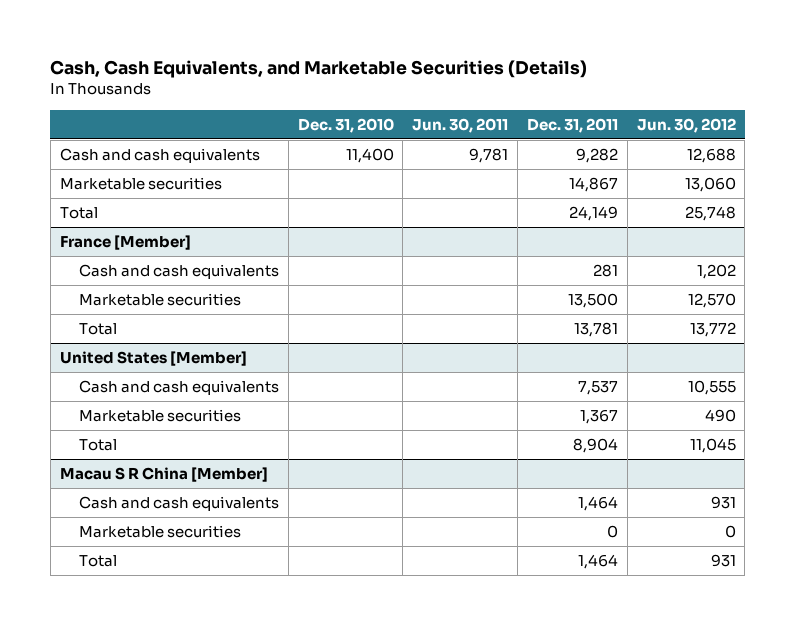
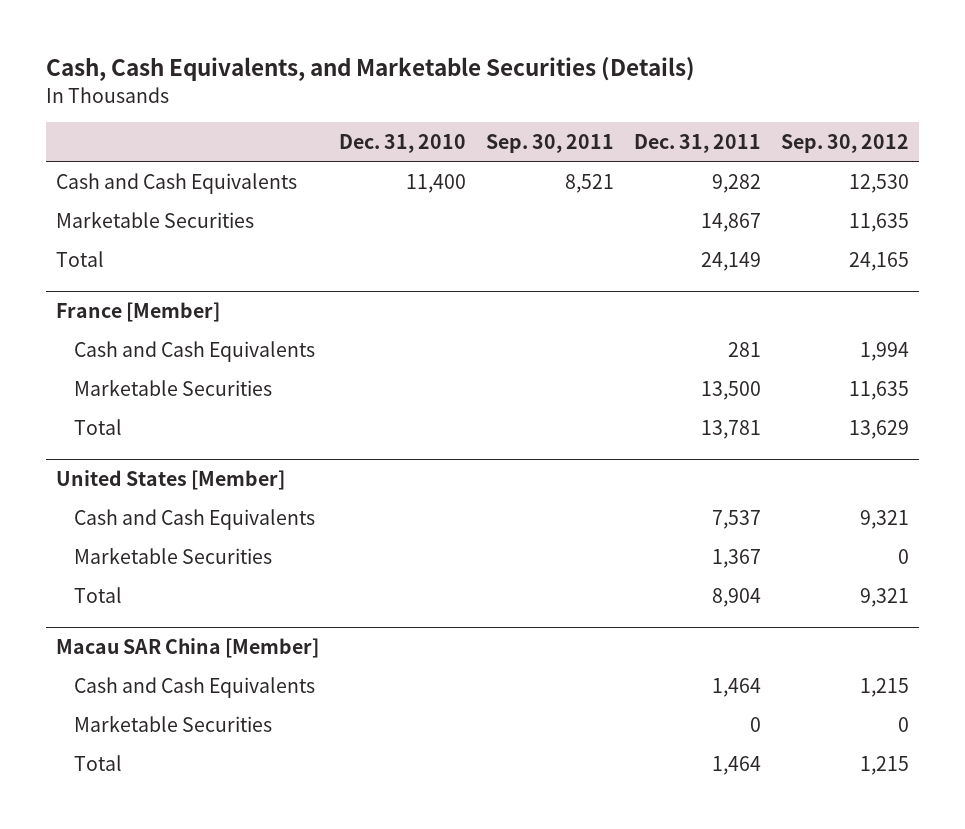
- | Dec. 31, 2010 | Jun. 30, 2011 | Dec. 31, 2011 | Jun. 30, 2012
+ | Dec. 31, 2010 | Sep. 30, 2011 | Dec. 31, 2011 | Sep. 30, 2012
- Cash and cash equivalents | 11,400 | 9,781 | 9,282 | 12,688
- Marketable securities | | | 14,867 | 13,060
+ Cash and Cash Equivalents | 11,400 | 8,521 | 9,282 | 12,530
+ Marketable Securities | | | 14,867 | 11,635
@ France [Member]
- Cash and cash equivalents | | | 281 | 1,202
- Marketable securities | | | 13,500 | 12,570
+ Cash and Cash Equivalents | | | 281 | 1,994
+ Marketable Securities | | | 13,500 | 11,635
@ United States [Member]
- Cash and cash equivalents | | | 7,537 | 10,555
- Marketable securities | | | 1,367 | 490
+ Cash and Cash Equivalents | | | 7,537 | 9,321
+ Marketable Securities | | | 1,367 | 0
- Macau S R China [Member]
- Cash and cash equivalents | | | 1,464 | 931
- Marketable securities | | | 0 | 0
+ Macau SAR China [Member]
+ Cash and Cash Equivalents | | | 1,464 | 1,215
+ Marketable Securities | | | 0 | 0

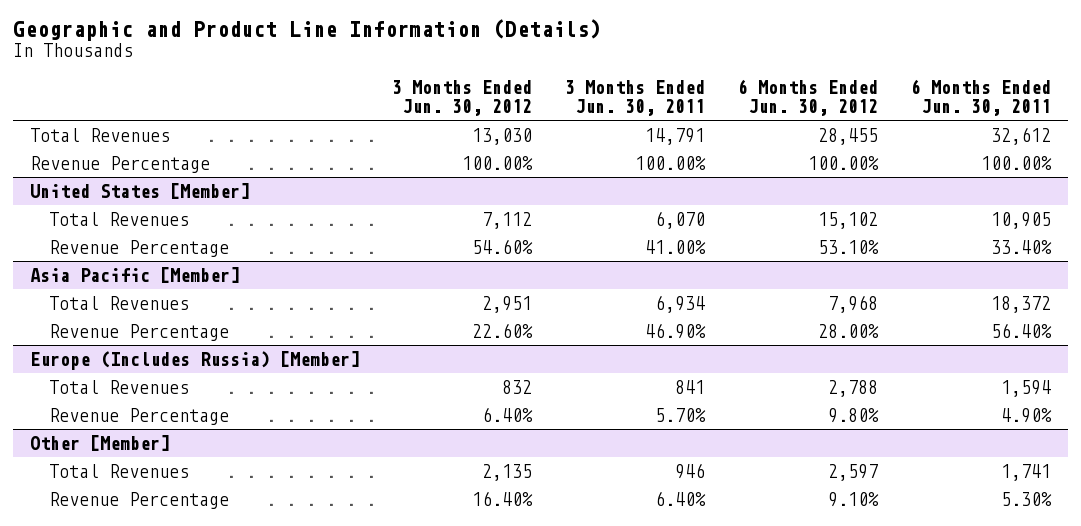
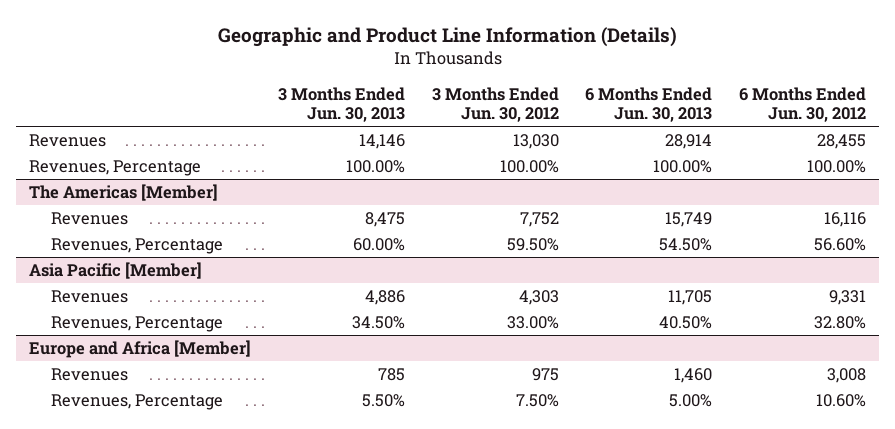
- | 3 Months Ended Jun. 30, 2012 | 3 Months Ended Jun. 30, 2011 | 6 Months Ended Jun. 30, 2012 | 6 Months Ended Jun. 30, 2011
+ | 3 Months Ended Jun. 30, 2013 | 3 Months Ended Jun. 30, 2012 | 6 Months Ended Jun. 30, 2013 | 6 Months Ended Jun. 30, 2012
- Total Revenues | 13,030 | 14,791 | 28,455 | 32,612
- Revenue Percentage | 100.00% | 100.00% | 100.00% | 100.00%
- United States [Member]
- Total Revenues | 7,112 | 6,070 | 15,102 | 10,905
- Revenue Percentage | 54.60% | 41.00% | 53.10% | 33.40%
+ Revenues | 14,146 | 13,030 | 28,914 | 28,455
+ Revenues, Percentage | 100.00% | 100.00% | 100.00% | 100.00%
+ The Americas [Member]
+ Revenues | 8,475 | 7,752 | 15,749 | 16,116
+ Revenues, Percentage | 60.00% | 59.50% | 54.50% | 56.60%
@ Asia Pacific [Member]
- Total Revenues | 2,951 | 6,934 | 7,968 | 18,372
- Revenue Percentage | 22.60% | 46.90% | 28.00% | 56.40%
- Europe (Includes Russia) [Member]
- Total Revenues | 832 | 841 | 2,788 | 1,594
- Revenue Percentage | 6.40% | 5.70% | 9.80% | 4.90%
- Other [Member]
- Total Revenues | 2,135 | 946 | 2,597 | 1,741
- Revenue Percentage | 16.40% | 6.40% | 9.10% | 5.30%
@ Asia Pacific [Member]
+ Revenues | 4,886 | 4,303 | 11,705 | 9,331
+ Revenues, Percentage | 34.50% | 33.00% | 40.50% | 32.80%
+ Europe and Africa [Member]
+ Revenues | 785 | 975 | 1,460 | 3,008
+ Revenues, Percentage | 5.50% | 7.50% | 5.00% | 10.60%

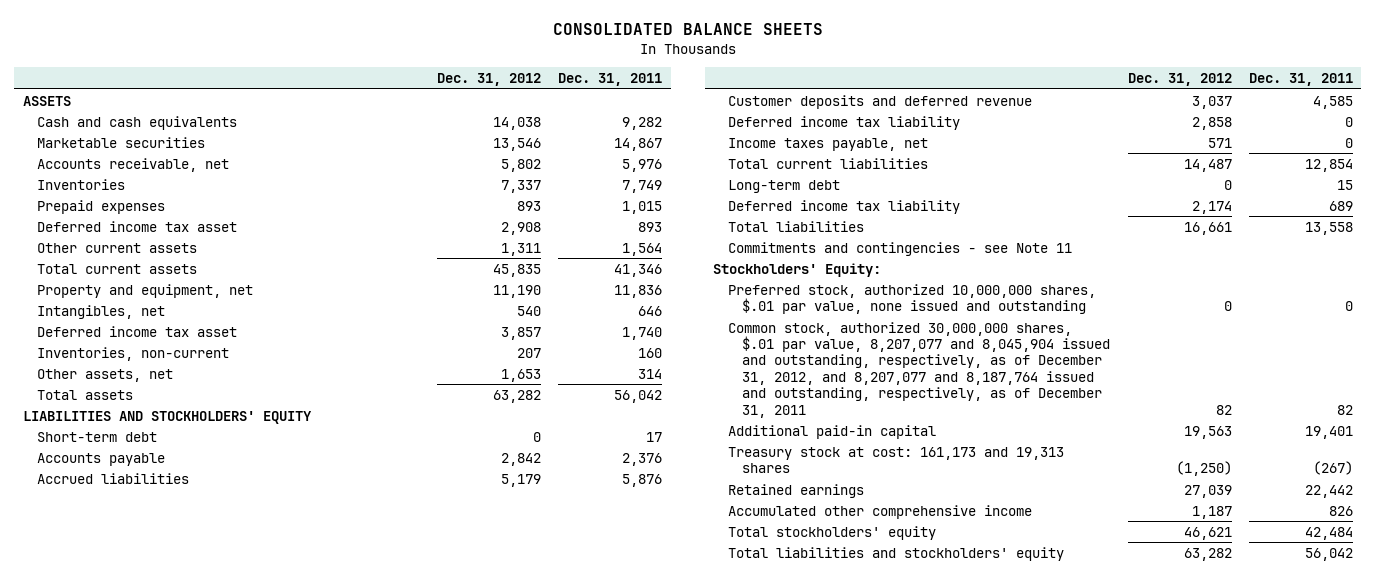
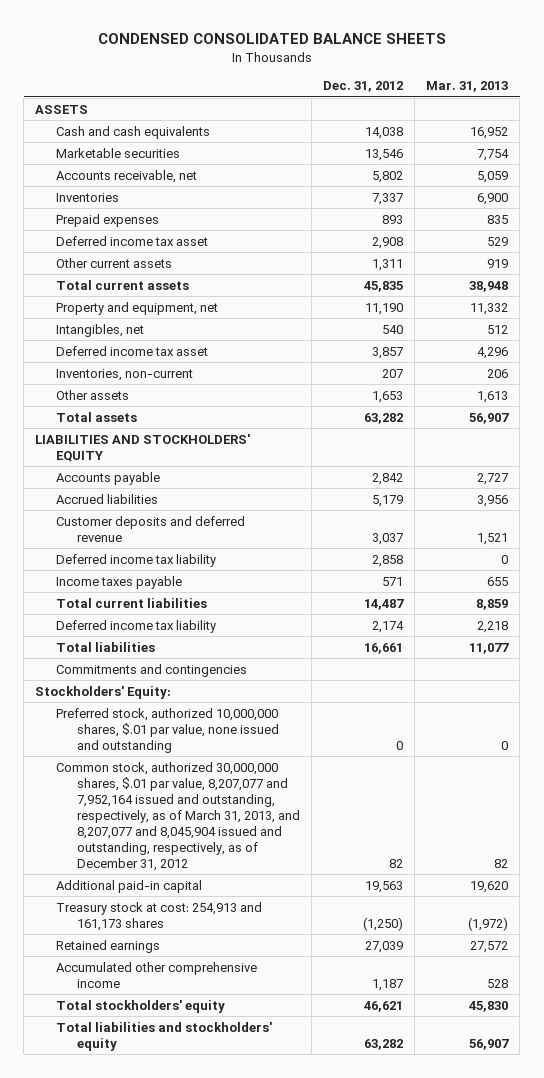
- CONSOLIDATED BALANCE SHEETS
+ CONDENSED CONSOLIDATED BALANCE SHEETS
- | Dec. 31, 2012 | Dec. 31, 2011
+ | Dec. 31, 2012 | Mar. 31, 2013
- Other assets, net | 1,653 | 314
+ Other assets | 1,653 | 1,613
- Short-term debt | 0 | 17
- Income taxes payable, net | 571 | 0
+ Income taxes payable | 571 | 655
- Long-term debt | 0 | 15
- Commitments and contingencies - see Note 11
+ Commitments and contingencies
- Common stock, authorized 30,000,000 shares, $.01 par value, 8,207,077 and 8,045,904 issued and outstanding, respectively, as of December 31, 2012, and 8,207,077 and 8,187,764 issued and outstanding, respectively, as of December 31, 2011 | 82 | 82
+ Common stock, authorized 30,000,000 shares, $.01 par value, 8,207,077 and 7,952,164 issued and outstanding, respectively, as of March 31, 2013, and 8,207,077 and 8,045,904 issued and outstanding, respectively, as of December 31, 2012 | 82 | 82
- Treasury stock at cost: 161,173 and 19,313 shares | (1,250) | (267)
+ Treasury stock at cost: 254,913 and 161,173 shares | (1,250) | (1,972)

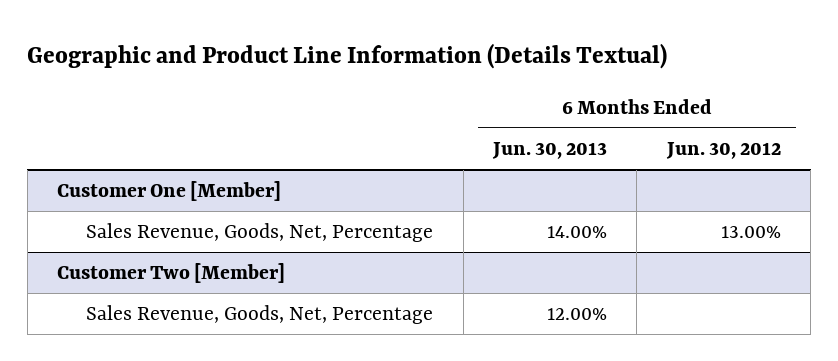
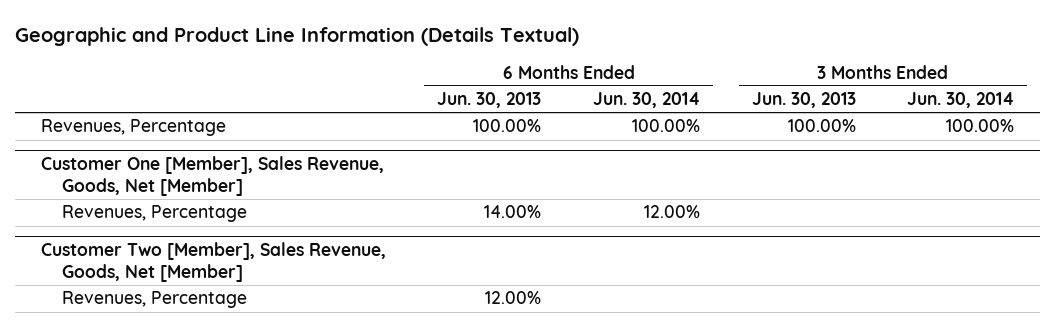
- | 6 Months Ended Jun. 30, 2013 | 6 Months Ended Jun. 30, 2012
+ | 6 Months Ended Jun. 30, 2013 | 6 Months Ended Jun. 30, 2014 | 3 Months Ended Jun. 30, 2013 | 3 Months Ended Jun. 30, 2014
- Customer One [Member]
- Sales Revenue, Goods, Net, Percentage | 14.00% | 13.00%
- Customer Two [Member]
- Sales Revenue, Goods, Net, Percentage | 12.00% |
+ Revenues, Percentage | 100.00% | 100.00% | 100.00% | 100.00%
+ Customer One [Member], Sales Revenue, Goods, Net [Member]
+ Revenues, Percentage | 14.00% | 12.00% | |
+ Customer Two [Member], Sales Revenue, Goods, Net [Member]
+ Revenues, Percentage | 12.00% | | |

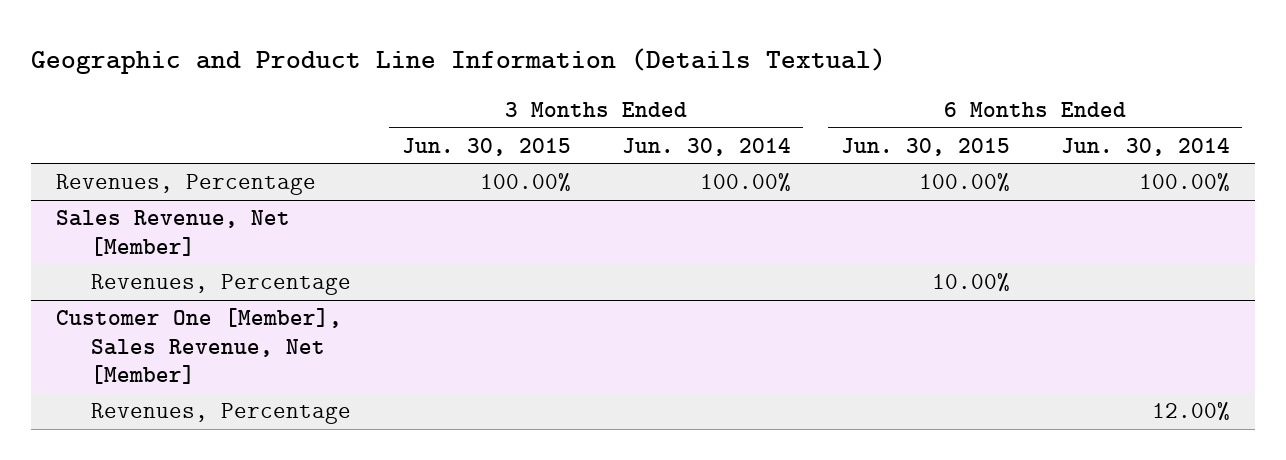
- | 6 Months Ended Jun. 30, 2013 | 6 Months Ended Jun. 30, 2014 | 3 Months Ended Jun. 30, 2013 | 3 Months Ended Jun. 30, 2014
+ | 3 Months Ended Jun. 30, 2015 | 3 Months Ended Jun. 30, 2014 | 6 Months Ended Jun. 30, 2015 | 6 Months Ended Jun. 30, 2014
- Customer One [Member], Sales Revenue, Goods, Net [Member]
- Revenues, Percentage | 14.00% | 12.00% | |
- Customer Two [Member], Sales Revenue, Goods, Net [Member]
+ Sales Revenue, Net [Member]
+ Customer One [Member], Sales Revenue, Net [Member]
+ Revenues, Percentage | | | | 12.00%

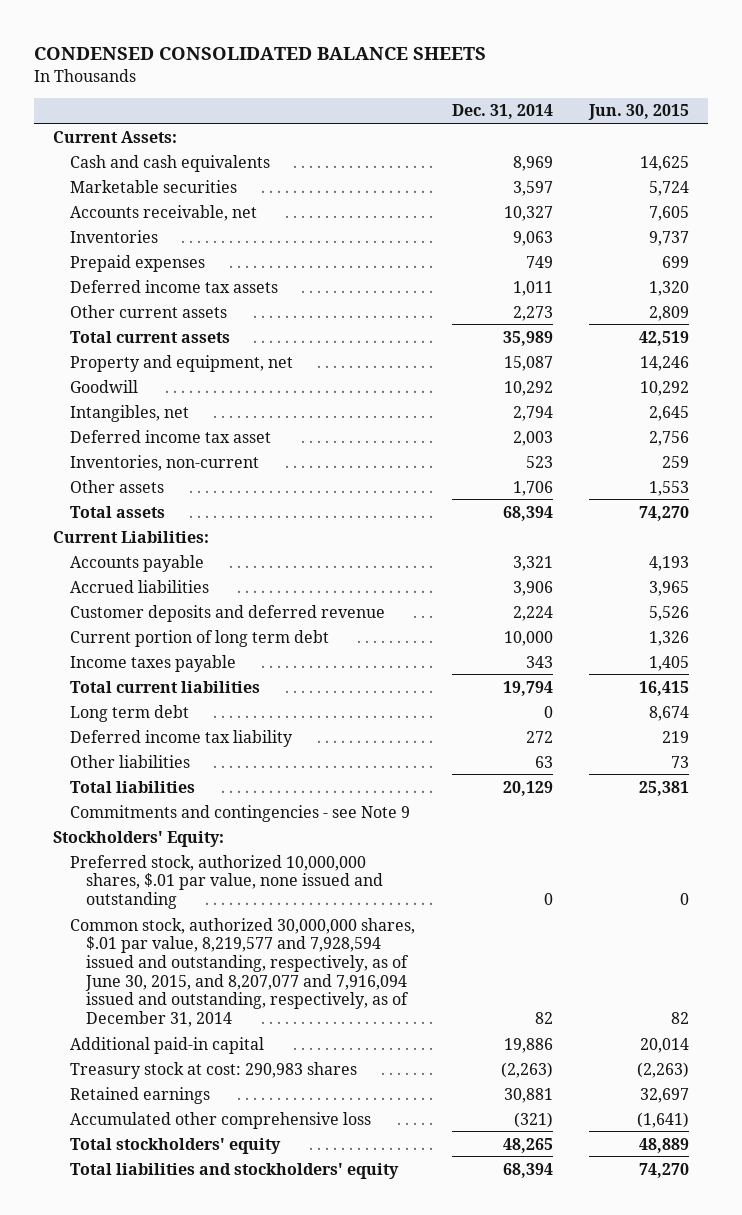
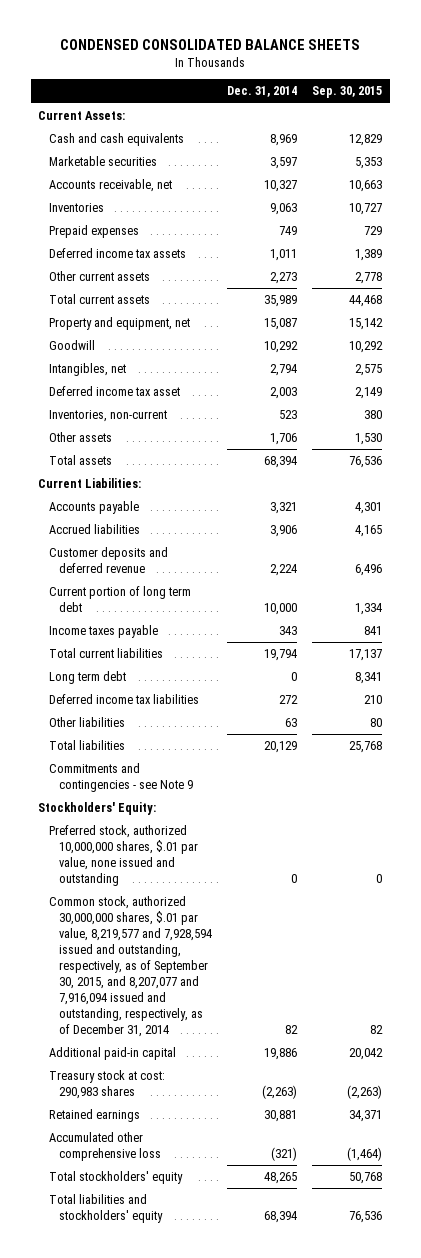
- | Dec. 31, 2014 | Jun. 30, 2015
+ | Dec. 31, 2014 | Sep. 30, 2015
- Deferred income tax liability | 272 | 219
+ Deferred income tax liabilities | 272 | 210
- Common stock, authorized 30,000,000 shares, $.01 par value, 8,219,577 and 7,928,594 issued and outstanding, respectively, as of June 30, 2015, and 8,207,077 and 7,916,094 issued and outstanding, respectively, as of December 31, 2014 | 82 | 82
+ Common stock, authorized 30,000,000 shares, $.01 par value, 8,219,577 and 7,928,594 issued and outstanding, respectively, as of September 30, 2015, and 8,207,077 and 7,916,094 issued and outstanding, respectively, as of December 31, 2014 | 82 | 82

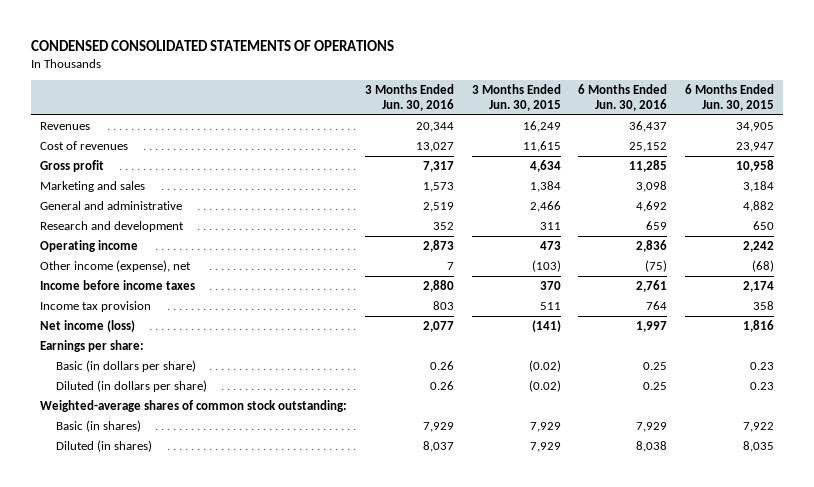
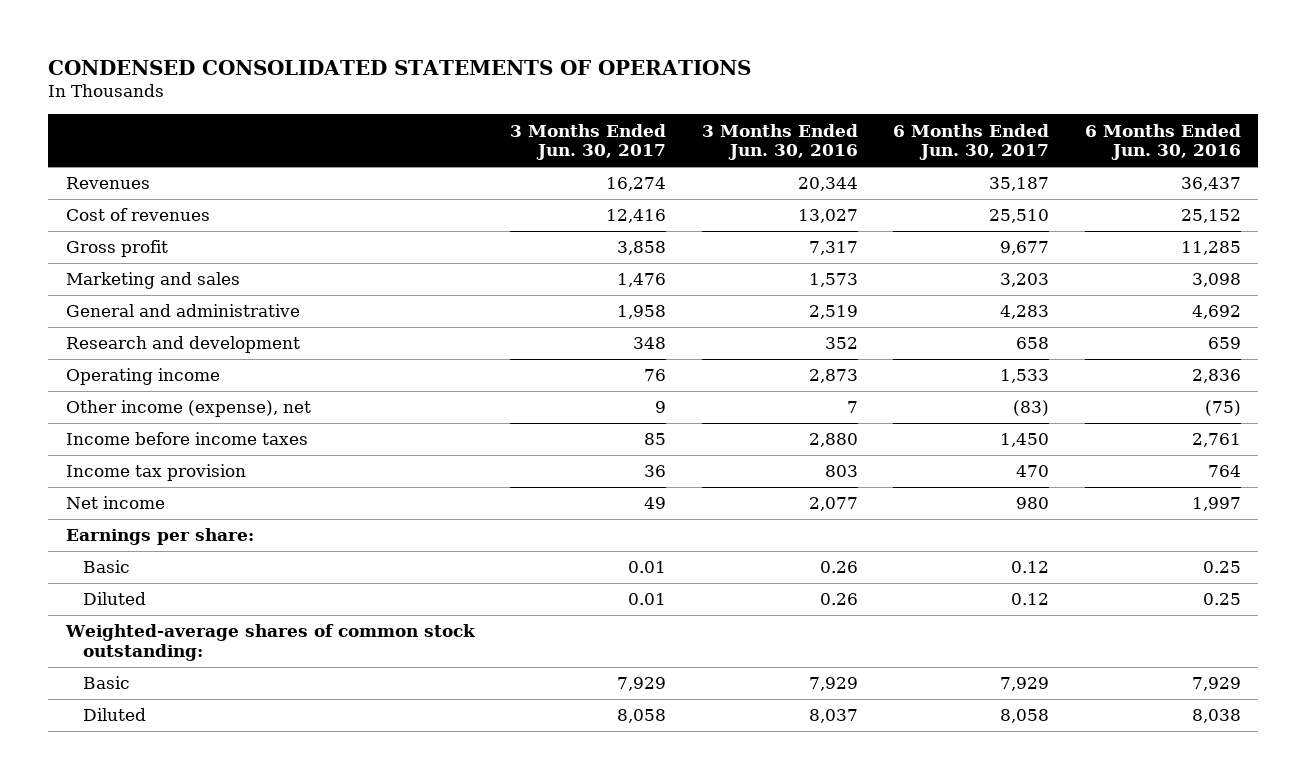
- | 3 Months Ended Jun. 30, 2016 | 3 Months Ended Jun. 30, 2015 | 6 Months Ended Jun. 30, 2016 | 6 Months Ended Jun. 30, 2015
+ | 3 Months Ended Jun. 30, 2017 | 3 Months Ended Jun. 30, 2016 | 6 Months Ended Jun. 30, 2017 | 6 Months Ended Jun. 30, 2016
- Net income (loss) | 2,077 | (141) | 1,997 | 1,816
+ Net income | 49 | 2,077 | 980 | 1,997
- Basic (in dollars per share) | 0.26 | (0.02) | 0.25 | 0.23
- Diluted (in dollars per share) | 0.26 | (0.02) | 0.25 | 0.23
+ Basic | 0.01 | 0.26 | 0.12 | 0.25
+ Diluted | 0.01 | 0.26 | 0.12 | 0.25
- Basic (in shares) | 7,929 | 7,929 | 7,929 | 7,922
- Diluted (in shares) | 8,037 | 7,929 | 8,038 | 8,035
+ Basic | 7,929 | 7,929 | 7,929 | 7,929
+ Diluted | 8,058 | 8,037 | 8,058 | 8,038

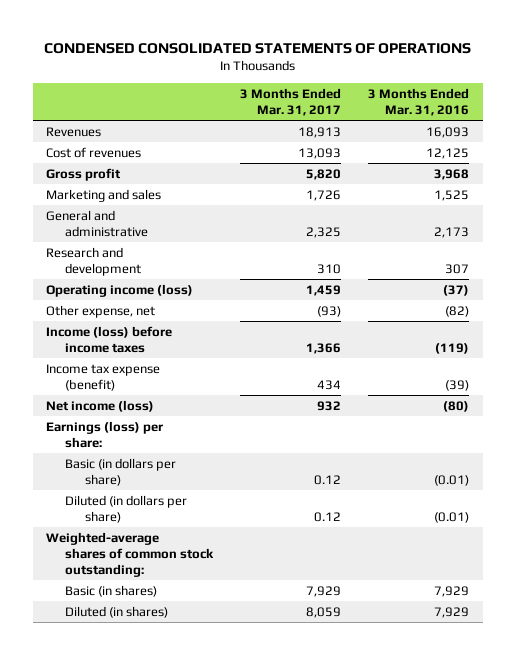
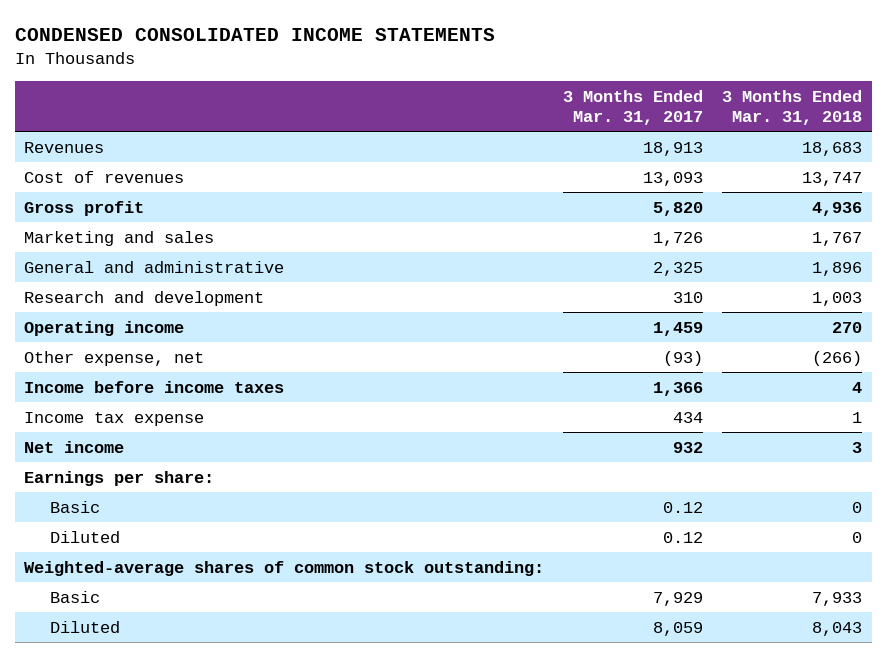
- CONDENSED CONSOLIDATED STATEMENTS OF OPERATIONS
+ CONDENSED CONSOLIDATED INCOME STATEMENTS
- | 3 Months Ended Mar. 31, 2017 | 3 Months Ended Mar. 31, 2016
+ | 3 Months Ended Mar. 31, 2017 | 3 Months Ended Mar. 31, 2018
- Operating income (loss) | 1,459 | (37)
+ Operating income | 1,459 | 270
- Income (loss) before income taxes | 1,366 | (119)
- Income tax expense (benefit) | 434 | (39)
- Net income (loss) | 932 | (80)
- Earnings (loss) per share:
- Basic (in dollars per share) | 0.12 | (0.01)
- Diluted (in dollars per share) | 0.12 | (0.01)
+ Income before income taxes | 1,366 | 4
+ Income tax expense | 434 | 1
+ Net income | 932 | 3
+ Earnings per share:
+ Basic | 0.12 | 0
+ Diluted | 0.12 | 0
- Basic (in shares) | 7,929 | 7,929
- Diluted (in shares) | 8,059 | 7,929
+ Basic | 7,929 | 7,933
+ Diluted | 8,059 | 8,043

